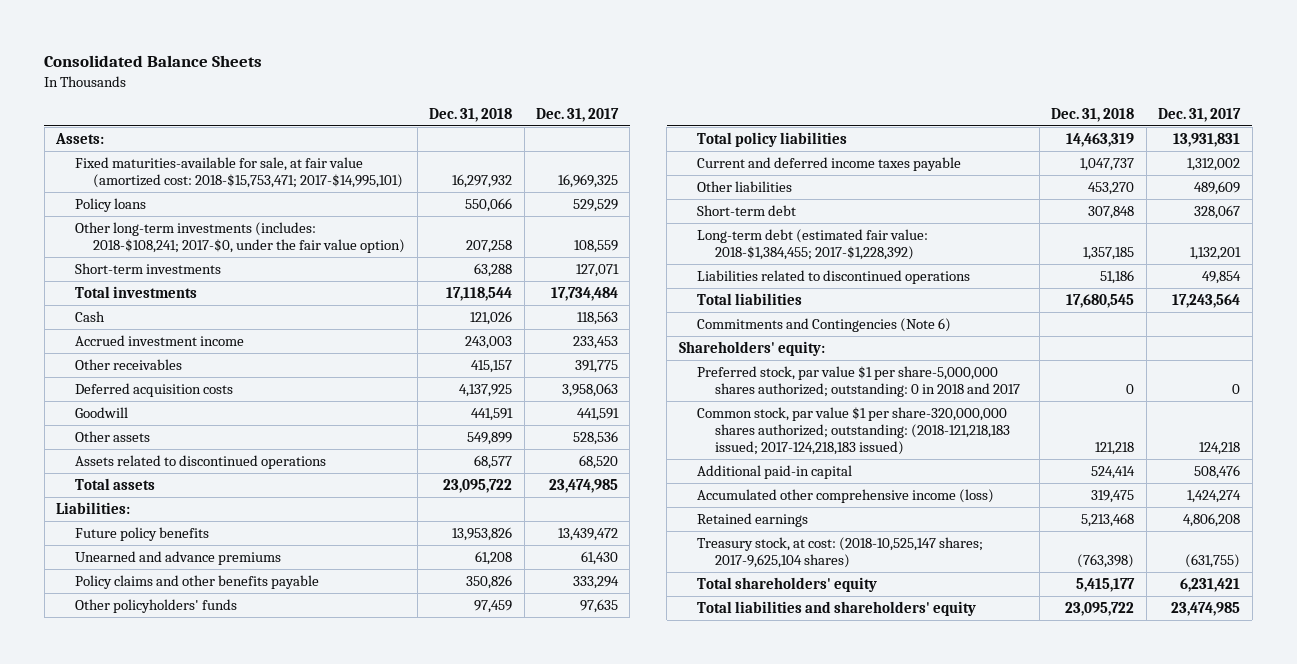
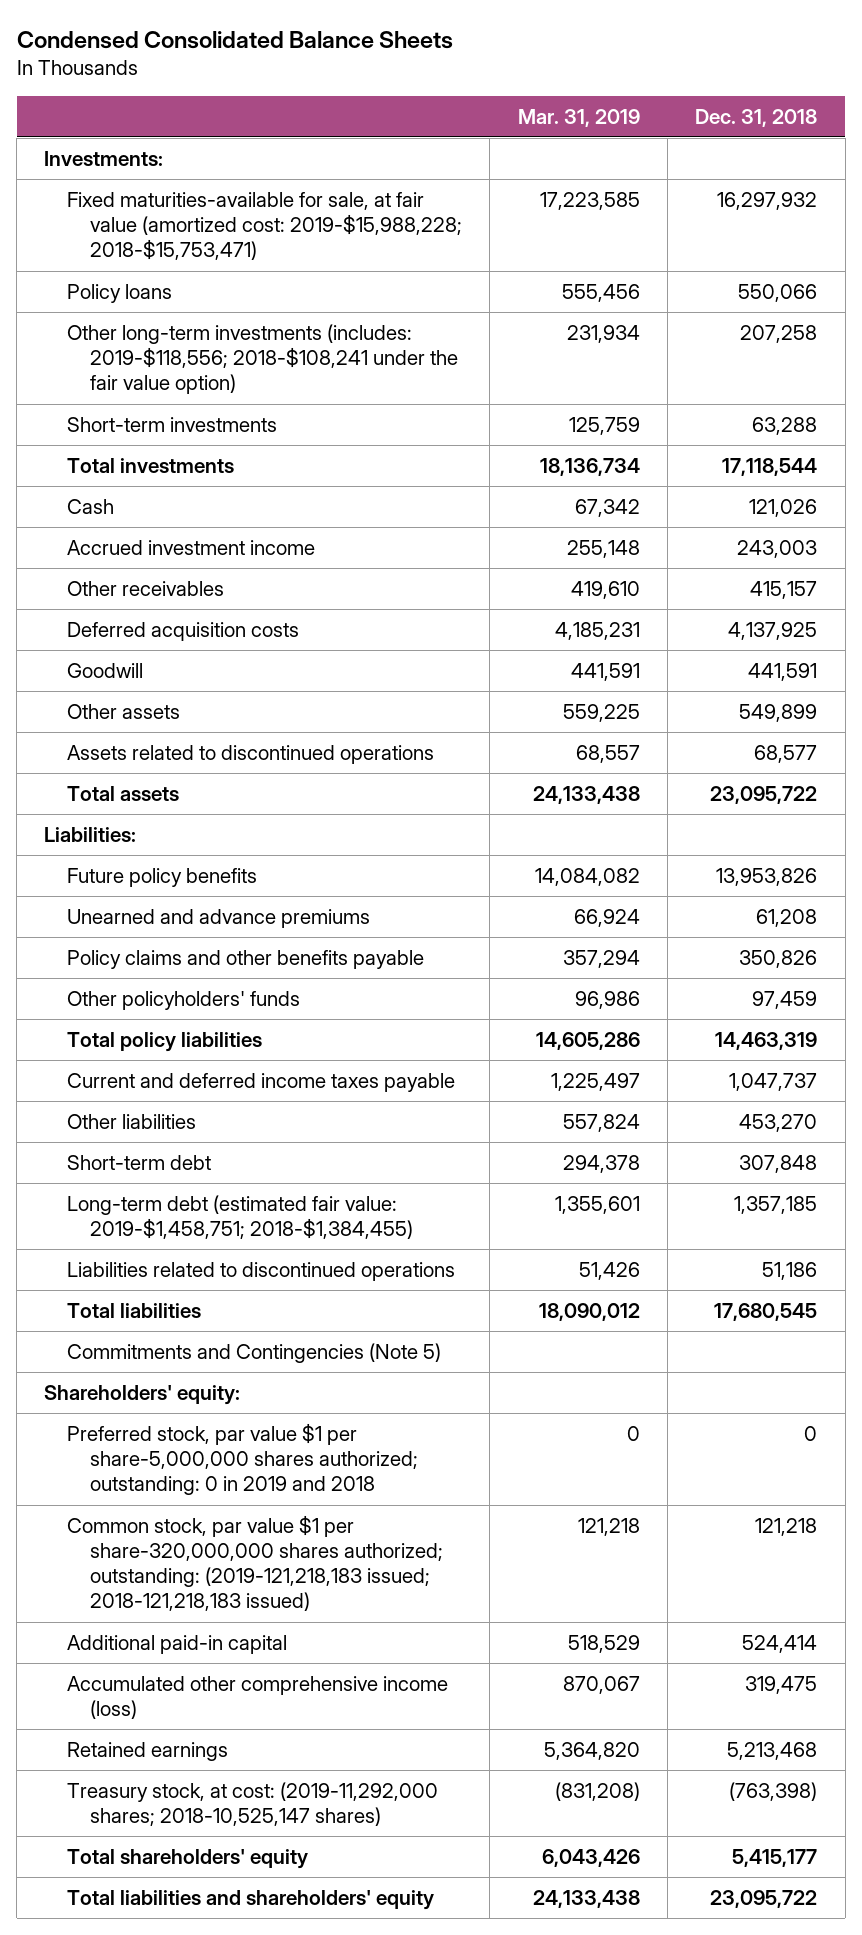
- Consolidated Balance Sheets
+ Condensed Consolidated Balance Sheets
- | Dec. 31, 2018 | Dec. 31, 2017
+ | Mar. 31, 2019 | Dec. 31, 2018
- Assets:
- Fixed maturities-available for sale, at fair value (amortized cost: 2018-$15,753,471; 2017-$14,995,101) | 16,297,932 | 16,969,325
+ Investments:
+ Fixed maturities-available for sale, at fair value (amortized cost: 2019-$15,988,228; 2018-$15,753,471) | 17,223,585 | 16,297,932
- Other long-term investments (includes: 2018-$108,241; 2017-$0, under the fair value option) | 207,258 | 108,559
+ Other long-term investments (includes: 2019-$118,556; 2018-$108,241 under the fair value option) | 231,934 | 207,258
- Long-term debt (estimated fair value: 2018-$1,384,455; 2017-$1,228,392) | 1,357,185 | 1,132,201
+ Long-term debt (estimated fair value: 2019-$1,458,751; 2018-$1,384,455) | 1,355,601 | 1,357,185
- Commitments and Contingencies (Note 6)
+ Commitments and Contingencies (Note 5)
- Preferred stock, par value $1 per share-5,000,000 shares authorized; outstanding: 0 in 2018 and 2017 | 0 | 0
- Common stock, par value $1 per share-320,000,000 shares authorized; outstanding: (2018-121,218,183 issued; 2017-124,218,183 issued) | 121,218 | 124,218
+ Preferred stock, par value $1 per share-5,000,000 shares authorized; outstanding: 0 in 2019 and 2018 | 0 | 0
+ Common stock, par value $1 per share-320,000,000 shares authorized; outstanding: (2019-121,218,183 issued; 2018-121,218,183 issued) | 121,218 | 121,218
- Treasury stock, at cost: (2018-10,525,147 shares; 2017-9,625,104 shares) | (763,398) | (631,755)
+ Treasury stock, at cost: (2019-11,292,000 shares; 2018-10,525,147 shares) | (831,208) | (763,398)

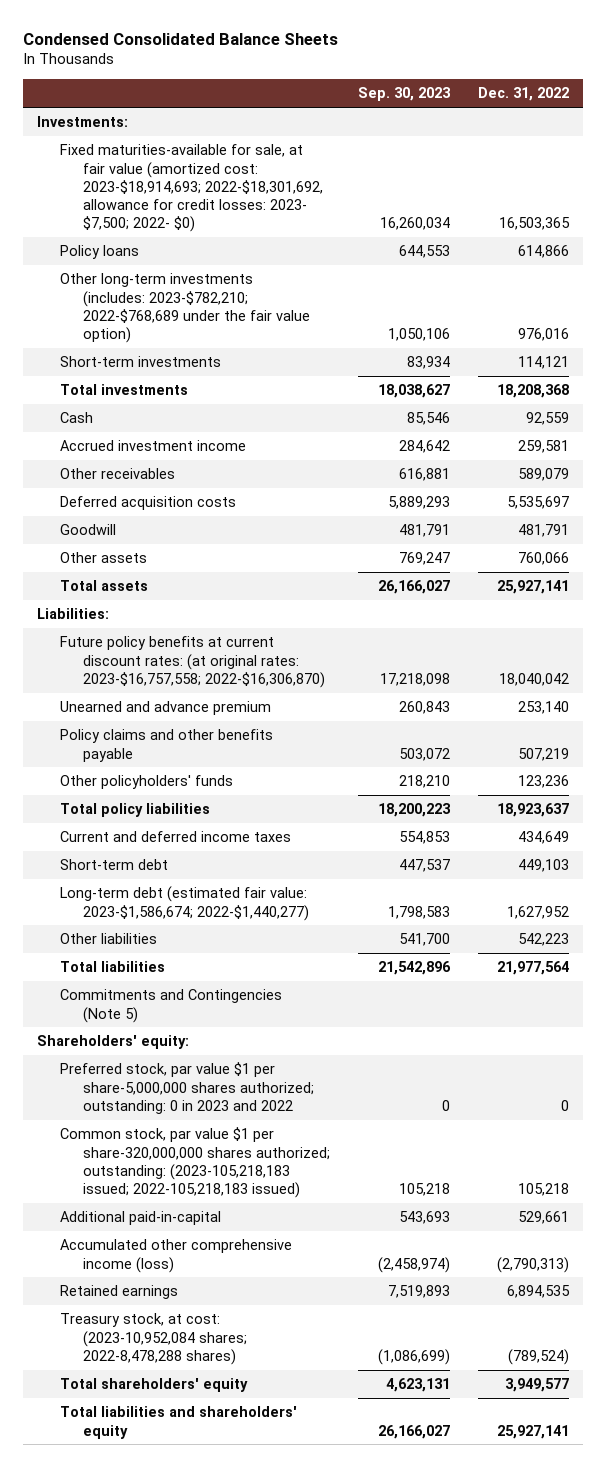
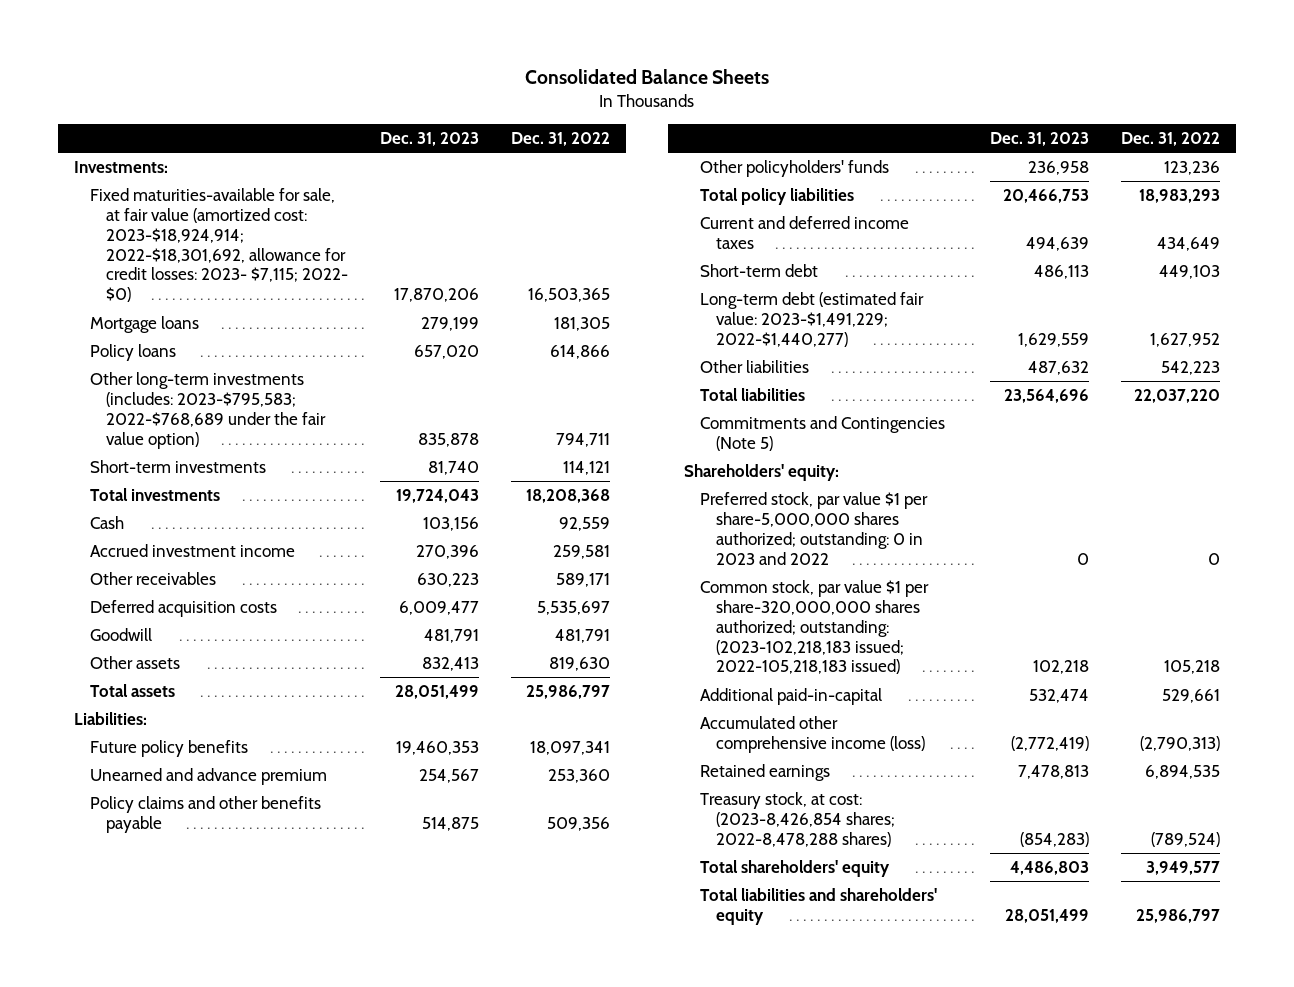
- Condensed Consolidated Balance Sheets
+ Consolidated Balance Sheets
- | Sep. 30, 2023 | Dec. 31, 2022
+ | Dec. 31, 2023 | Dec. 31, 2022
- Fixed maturities-available for sale, at fair value (amortized cost: 2023-$18,914,693; 2022-$18,301,692, allowance for credit losses: 2023- $7,500; 2022- $0) | 16,260,034 | 16,503,365
+ Fixed maturities-available for sale, at fair value (amortized cost: 2023-$18,924,914; 2022-$18,301,692, allowance for credit losses: 2023- $7,115; 2022- $0) | 17,870,206 | 16,503,365
+ Mortgage loans | 279,199 | 181,305
- Other long-term investments (includes: 2023-$782,210; 2022-$768,689 under the fair value option) | 1,050,106 | 976,016
+ Other long-term investments (includes: 2023-$795,583; 2022-$768,689 under the fair value option) | 835,878 | 794,711
- Other receivables | 616,881 | 589,079
+ Other receivables | 630,223 | 589,171
- Other assets | 769,247 | 760,066
- Total assets | 26,166,027 | 25,927,141
+ Other assets | 832,413 | 819,630
+ Total assets | 28,051,499 | 25,986,797
- Future policy benefits at current discount rates: (at original rates: 2023-$16,757,558; 2022-$16,306,870) | 17,218,098 | 18,040,042
- Unearned and advance premium | 260,843 | 253,140
- Policy claims and other benefits payable | 503,072 | 507,219
+ Future policy benefits | 19,460,353 | 18,097,341
+ Unearned and advance premium | 254,567 | 253,360
+ Policy claims and other benefits payable | 514,875 | 509,356
- Total policy liabilities | 18,200,223 | 18,923,637
+ Total policy liabilities | 20,466,753 | 18,983,293
- Long-term debt (estimated fair value: 2023-$1,586,674; 2022-$1,440,277) | 1,798,583 | 1,627,952
+ Long-term debt (estimated fair value: 2023-$1,491,229; 2022-$1,440,277) | 1,629,559 | 1,627,952
- Total liabilities | 21,542,896 | 21,977,564
+ Total liabilities | 23,564,696 | 22,037,220
- Common stock, par value $1 per share-320,000,000 shares authorized; outstanding: (2023-105,218,183 issued; 2022-105,218,183 issued) | 105,218 | 105,218
+ Common stock, par value $1 per share-320,000,000 shares authorized; outstanding: (2023-102,218,183 issued; 2022-105,218,183 issued) | 102,218 | 105,218
- Treasury stock, at cost: (2023-10,952,084 shares; 2022-8,478,288 shares) | (1,086,699) | (789,524)
+ Treasury stock, at cost: (2023-8,426,854 shares; 2022-8,478,288 shares) | (854,283) | (789,524)
- Total liabilities and shareholders' equity | 26,166,027 | 25,927,141
+ Total liabilities and shareholders' equity | 28,051,499 | 25,986,797

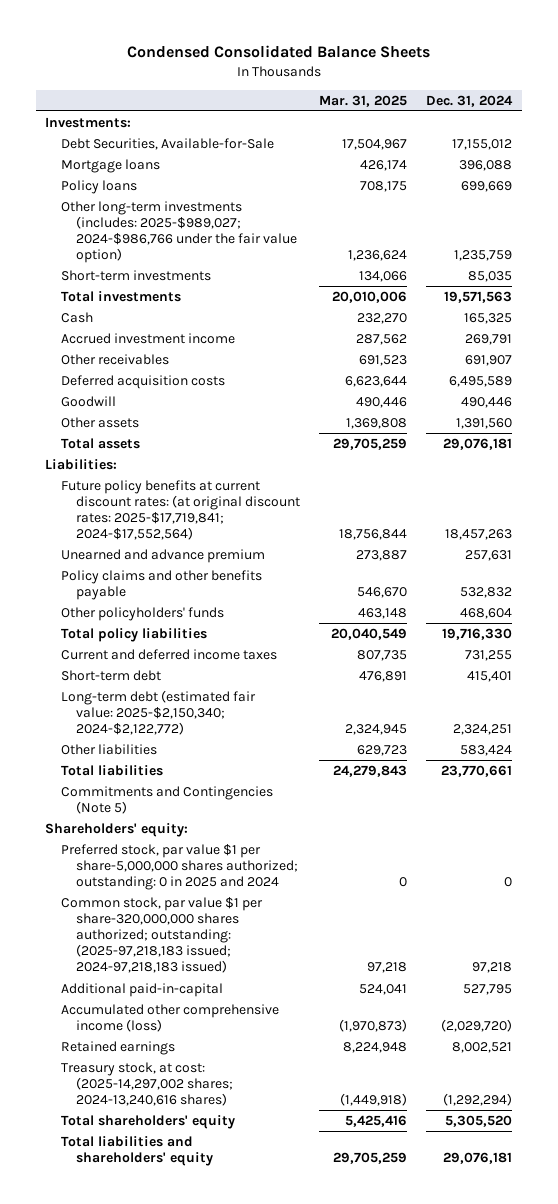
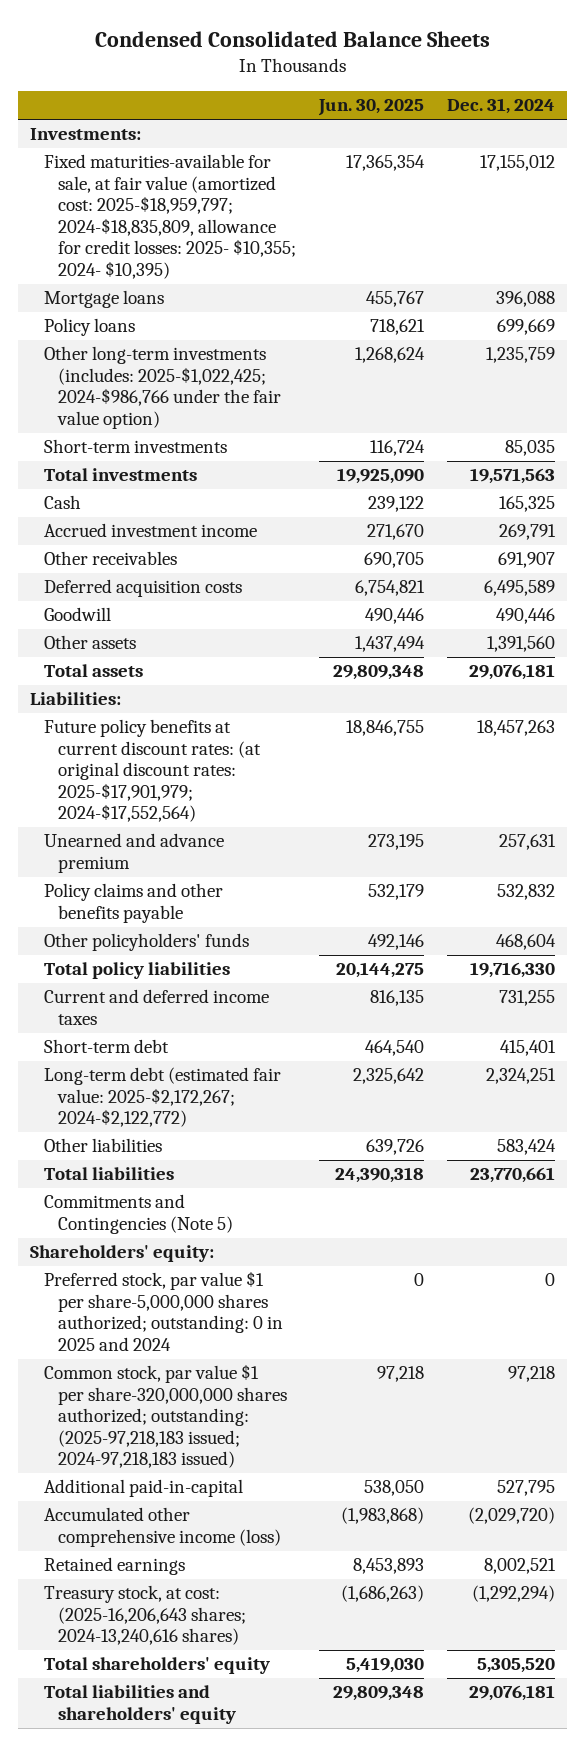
- | Mar. 31, 2025 | Dec. 31, 2024
+ | Jun. 30, 2025 | Dec. 31, 2024
- Debt Securities, Available-for-Sale | 17,504,967 | 17,155,012
+ Fixed maturities-available for sale, at fair value (amortized cost: 2025-$18,959,797; 2024-$18,835,809, allowance for credit losses: 2025- $10,355; 2024- $10,395) | 17,365,354 | 17,155,012
- Other long-term investments (includes: 2025-$989,027; 2024-$986,766 under the fair value option) | 1,236,624 | 1,235,759
+ Other long-term investments (includes: 2025-$1,022,425; 2024-$986,766 under the fair value option) | 1,268,624 | 1,235,759
- Future policy benefits at current discount rates: (at original discount rates: 2025-$17,719,841; 2024-$17,552,564) | 18,756,844 | 18,457,263
+ Future policy benefits at current discount rates: (at original discount rates: 2025-$17,901,979; 2024-$17,552,564) | 18,846,755 | 18,457,263
- Long-term debt (estimated fair value: 2025-$2,150,340; 2024-$2,122,772) | 2,324,945 | 2,324,251
+ Long-term debt (estimated fair value: 2025-$2,172,267; 2024-$2,122,772) | 2,325,642 | 2,324,251
- Treasury stock, at cost: (2025-14,297,002 shares; 2024-13,240,616 shares) | (1,449,918) | (1,292,294)
+ Treasury stock, at cost: (2025-16,206,643 shares; 2024-13,240,616 shares) | (1,686,263) | (1,292,294)

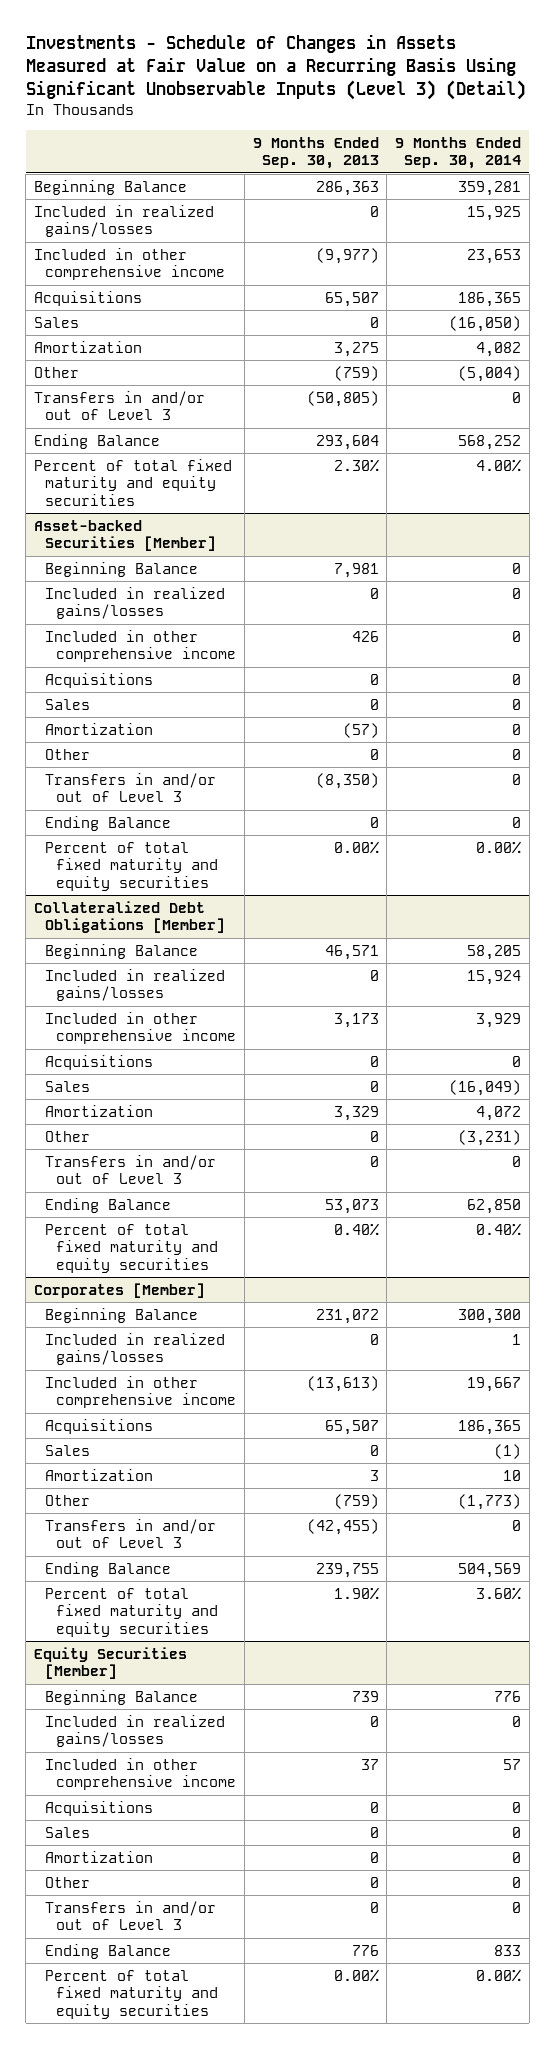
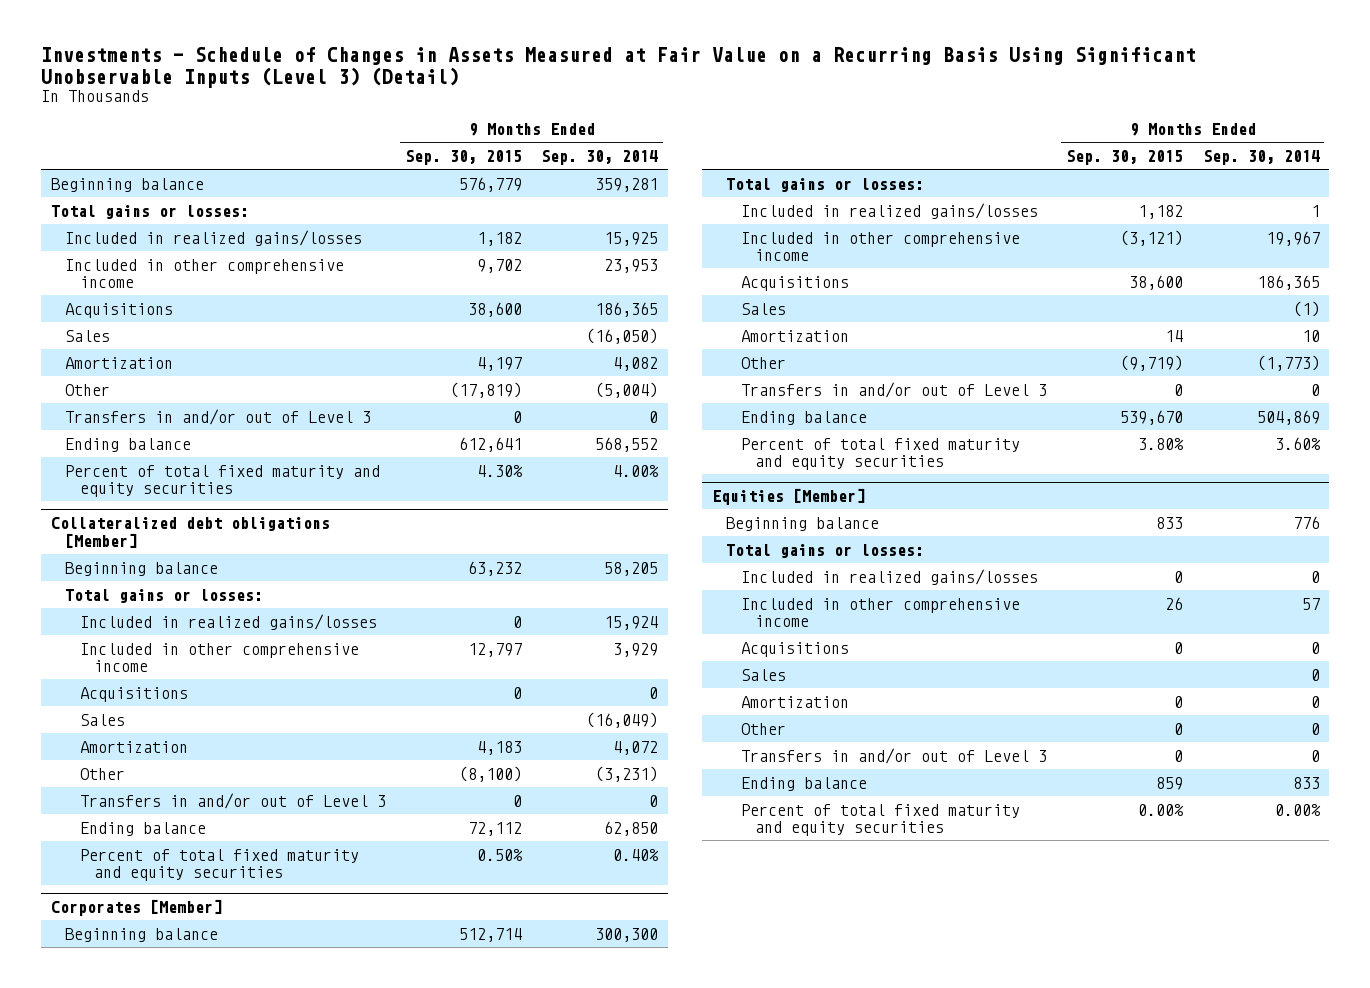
- | 9 Months Ended Sep. 30, 2013 | 9 Months Ended Sep. 30, 2014
+ | 9 Months Ended Sep. 30, 2015 | 9 Months Ended Sep. 30, 2014
- Beginning Balance | 286,363 | 359,281
+ Beginning balance | 576,779 | 359,281
+ Total gains or losses:
- Included in other comprehensive income | (9,977) | 23,653
+ Included in other comprehensive income | 9,702 | 23,953
- Ending Balance | 293,604 | 568,252
+ Ending balance | 612,641 | 568,552
- Asset-backed Securities [Member]
- Beginning Balance | 7,981 | 0
- Included in realized gains/losses | 0 | 0
- Included in other comprehensive income | 426 | 0
- Acquisitions | 0 | 0
- Sales | 0 | 0
- Amortization | (57) | 0
- Other | 0 | 0
- Transfers in and/or out of Level 3 | (8,350) | 0
- Ending Balance | 0 | 0
- Percent of total fixed maturity and equity securities | 0.00% | 0.00%
- Collateralized Debt Obligations [Member]
- Beginning Balance | 46,571 | 58,205
+ Collateralized debt obligations [Member]
+ Beginning balance | 63,232 | 58,205
+ Total gains or losses:
- Ending Balance | 53,073 | 62,850
+ Ending balance | 72,112 | 62,850
@ Corporates [Member]
- Beginning Balance | 231,072 | 300,300
+ Beginning balance | 512,714 | 300,300
+ Total gains or losses:
- Included in other comprehensive income | (13,613) | 19,667
+ Included in other comprehensive income | (3,121) | 19,967
- Ending Balance | 239,755 | 504,569
+ Ending balance | 539,670 | 504,869
- Equity Securities [Member]
- Beginning Balance | 739 | 776
+ Equities [Member]
+ Beginning balance | 833 | 776
+ Total gains or losses:
- Ending Balance | 776 | 833
+ Ending balance | 859 | 833

